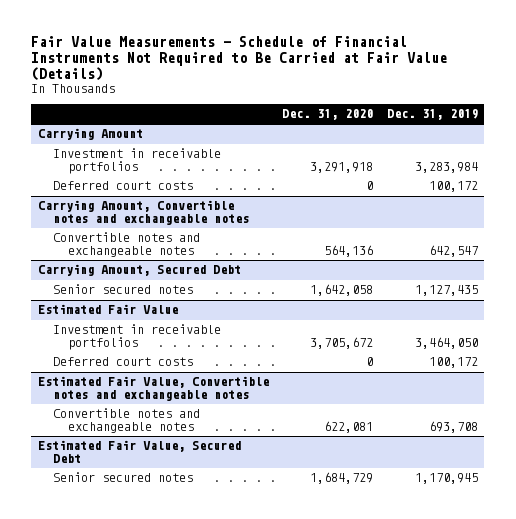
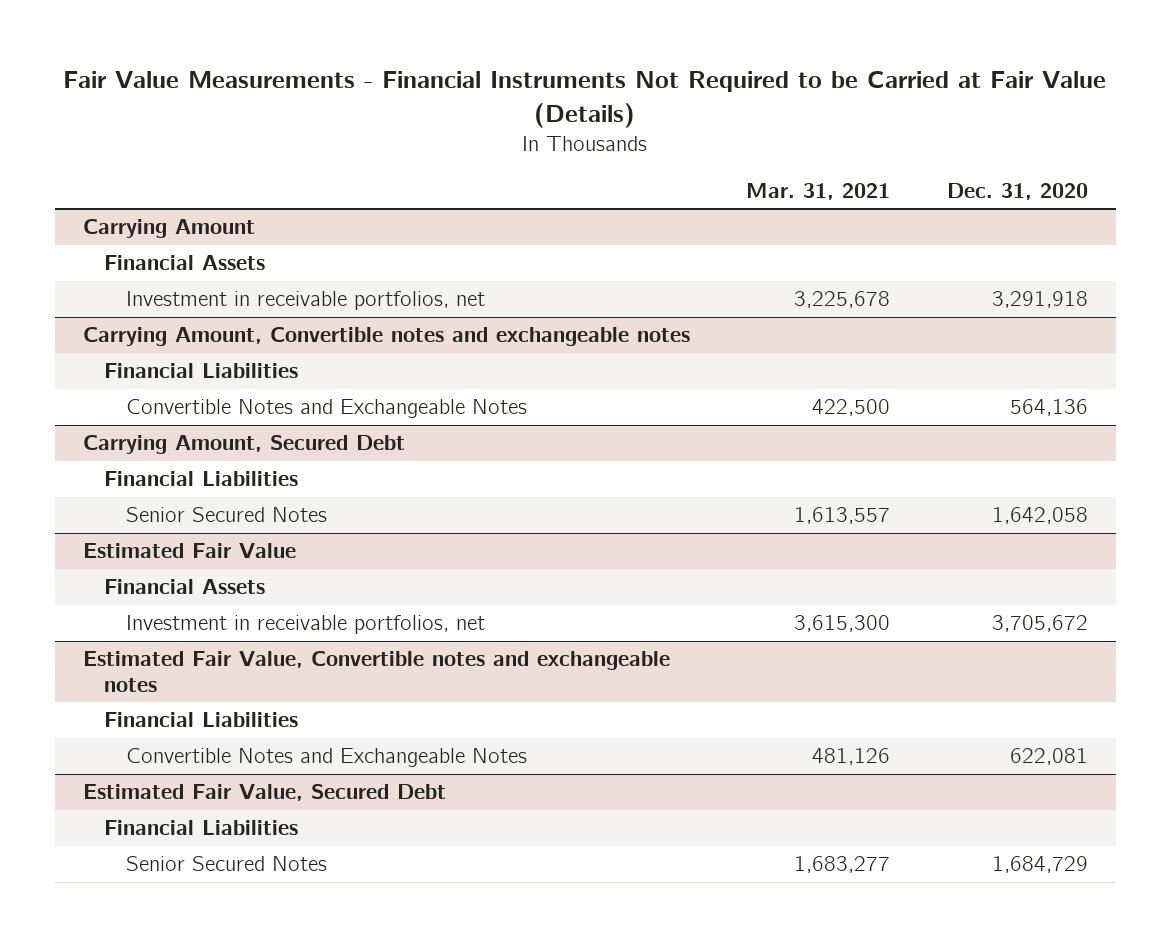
- Fair Value Measurements - Schedule of Financial Instruments Not Required to Be Carried at Fair Value (Details)
+ Fair Value Measurements - Financial Instruments Not Required to be Carried at Fair Value (Details)
- | Dec. 31, 2020 | Dec. 31, 2019
+ | Mar. 31, 2021 | Dec. 31, 2020
@ Carrying Amount
- Investment in receivable portfolios | 3,291,918 | 3,283,984
- Deferred court costs | 0 | 100,172
+ Financial Assets
+ Investment in receivable portfolios, net | 3,225,678 | 3,291,918
@ Carrying Amount, Convertible notes and exchangeable notes
- Convertible notes and exchangeable notes | 564,136 | 642,547
+ Financial Liabilities
+ Convertible Notes and Exchangeable Notes | 422,500 | 564,136
@ Carrying Amount, Secured Debt
- Senior secured notes | 1,642,058 | 1,127,435
+ Financial Liabilities
+ Senior Secured Notes | 1,613,557 | 1,642,058
@ Estimated Fair Value
- Investment in receivable portfolios | 3,705,672 | 3,464,050
- Deferred court costs | 0 | 100,172
+ Financial Assets
+ Investment in receivable portfolios, net | 3,615,300 | 3,705,672
@ Estimated Fair Value, Convertible notes and exchangeable notes
- Convertible notes and exchangeable notes | 622,081 | 693,708
+ Financial Liabilities
+ Convertible Notes and Exchangeable Notes | 481,126 | 622,081
@ Estimated Fair Value, Secured Debt
- Senior secured notes | 1,684,729 | 1,170,945
+ Financial Liabilities
+ Senior Secured Notes | 1,683,277 | 1,684,729

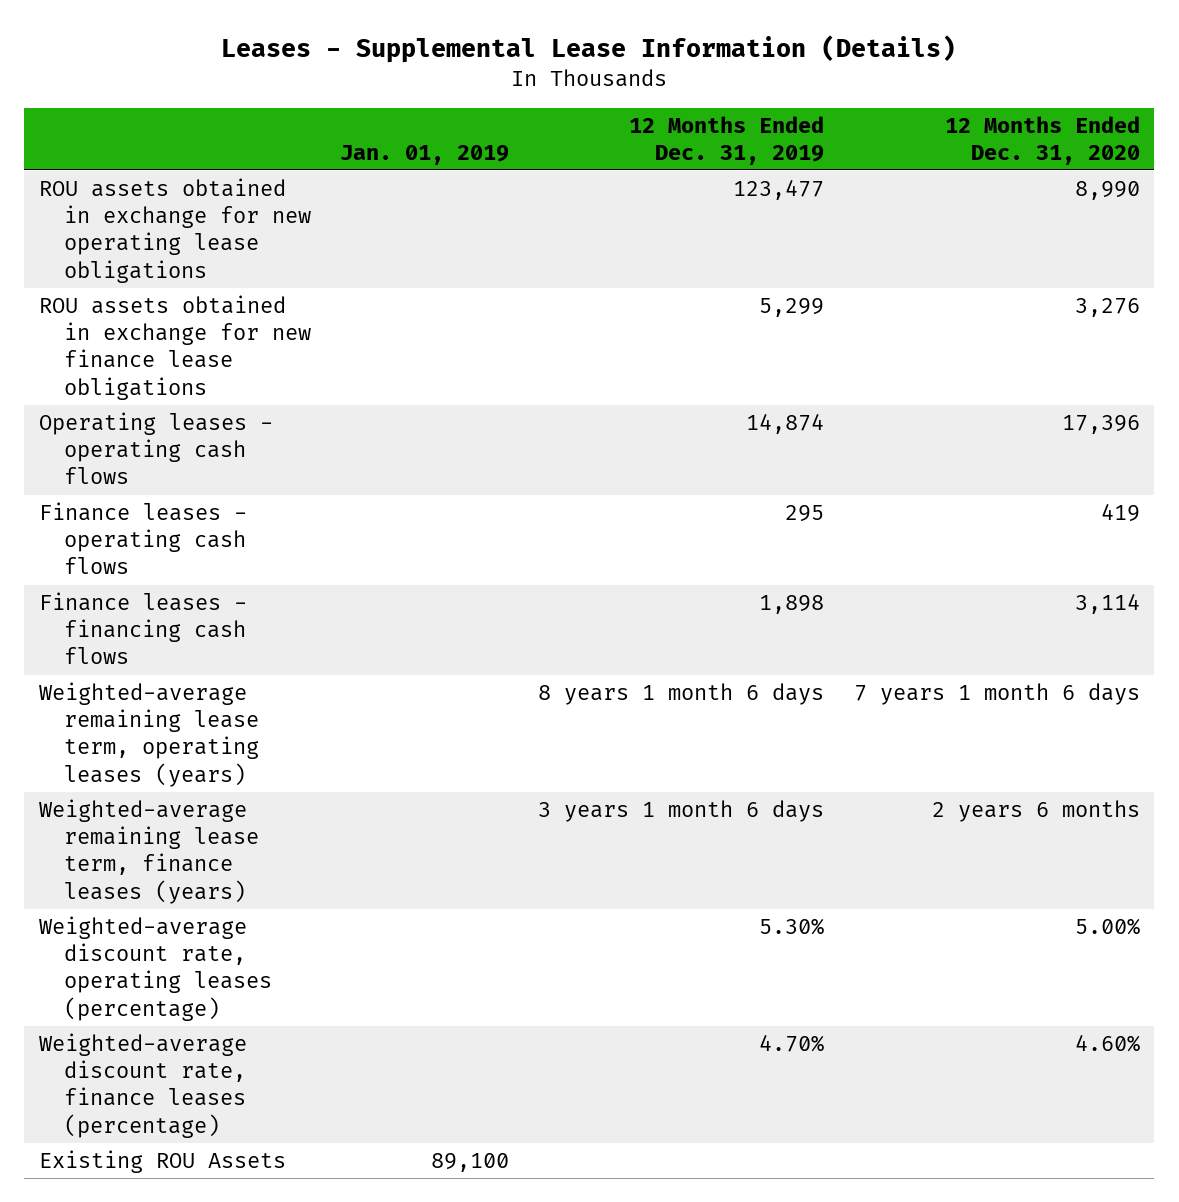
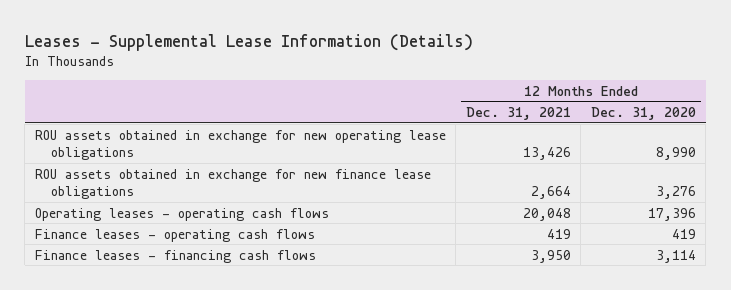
- | Jan. 01, 2019 | 12 Months Ended Dec. 31, 2019 | 12 Months Ended Dec. 31, 2020
+ | 12 Months Ended Dec. 31, 2021 | 12 Months Ended Dec. 31, 2020
- Weighted-average remaining lease term, operating leases (years) | | 8 years 1 month 6 days | 7 years 1 month 6 days
- Weighted-average remaining lease term, finance leases (years) | | 3 years 1 month 6 days | 2 years 6 months
- Weighted-average discount rate, operating leases (percentage) | | 5.30% | 5.00%
- Weighted-average discount rate, finance leases (percentage) | | 4.70% | 4.60%
- Existing ROU Assets | 89,100 | |

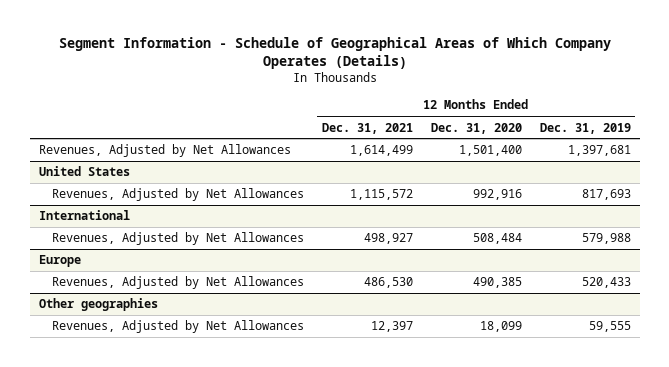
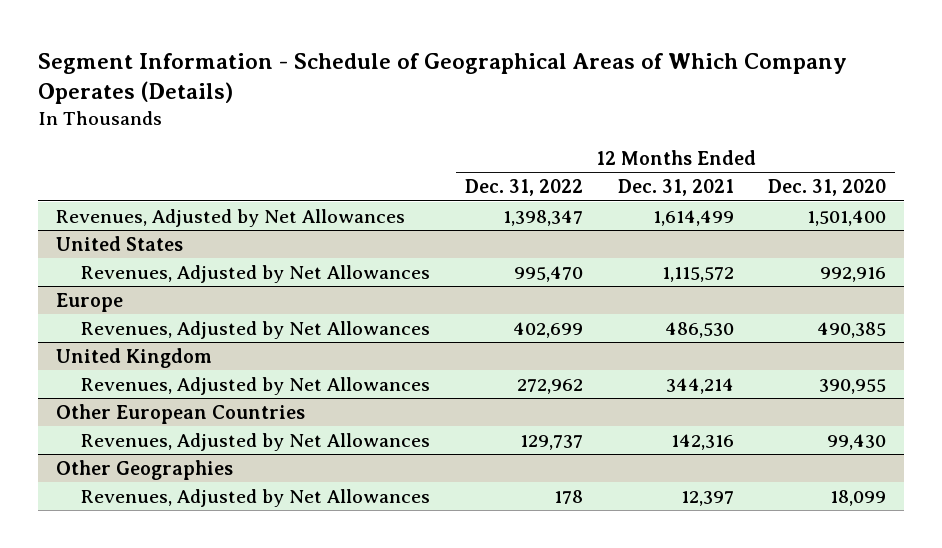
- | 12 Months Ended Dec. 31, 2021 | 12 Months Ended Dec. 31, 2020 | 12 Months Ended Dec. 31, 2019
+ | 12 Months Ended Dec. 31, 2022 | 12 Months Ended Dec. 31, 2021 | 12 Months Ended Dec. 31, 2020
- International
- Revenues, Adjusted by Net Allowances | 498,927 | 508,484 | 579,988
- Other geographies
+ United Kingdom
+ Revenues, Adjusted by Net Allowances | 272,962 | 344,214 | 390,955
+ Other European Countries
+ Revenues, Adjusted by Net Allowances | 129,737 | 142,316 | 99,430
+ Other Geographies

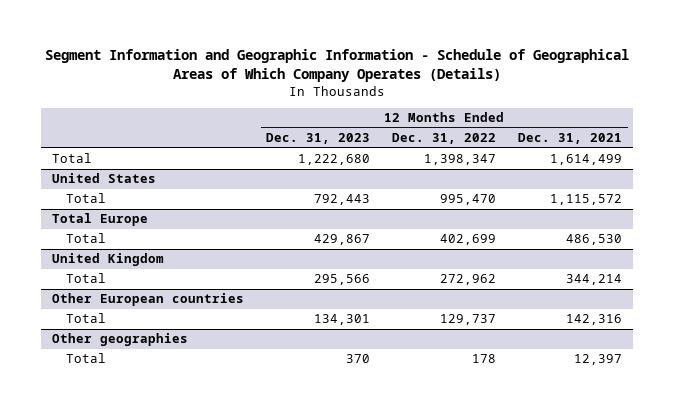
- Segment Information - Schedule of Geographical Areas of Which Company Operates (Details)
+ Segment Information and Geographic Information - Schedule of Geographical Areas of Which Company Operates (Details)
- | 12 Months Ended Dec. 31, 2022 | 12 Months Ended Dec. 31, 2021 | 12 Months Ended Dec. 31, 2020
+ | 12 Months Ended Dec. 31, 2023 | 12 Months Ended Dec. 31, 2022 | 12 Months Ended Dec. 31, 2021
- Revenues, Adjusted by Net Allowances | 1,398,347 | 1,614,499 | 1,501,400
+ Total | 1,222,680 | 1,398,347 | 1,614,499
@ United States
- Revenues, Adjusted by Net Allowances | 995,470 | 1,115,572 | 992,916
- Europe
- Revenues, Adjusted by Net Allowances | 402,699 | 486,530 | 490,385
@ United States
+ Total | 792,443 | 995,470 | 1,115,572
+ Total Europe
+ Total | 429,867 | 402,699 | 486,530
@ United Kingdom
- Revenues, Adjusted by Net Allowances | 272,962 | 344,214 | 390,955
- Other European Countries
- Revenues, Adjusted by Net Allowances | 129,737 | 142,316 | 99,430
- Other Geographies
- Revenues, Adjusted by Net Allowances | 178 | 12,397 | 18,099
@ United Kingdom
+ Total | 295,566 | 272,962 | 344,214
+ Other European countries
+ Total | 134,301 | 129,737 | 142,316
+ Other geographies
+ Total | 370 | 178 | 12,397

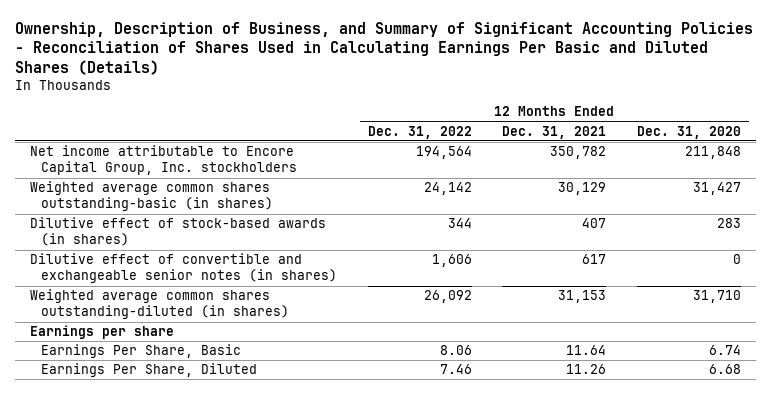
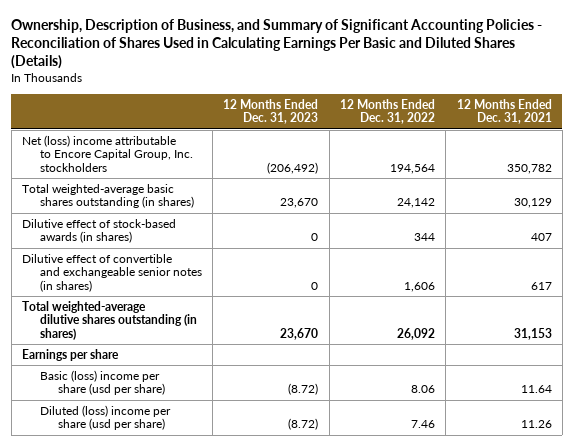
- | 12 Months Ended Dec. 31, 2022 | 12 Months Ended Dec. 31, 2021 | 12 Months Ended Dec. 31, 2020
+ | 12 Months Ended Dec. 31, 2023 | 12 Months Ended Dec. 31, 2022 | 12 Months Ended Dec. 31, 2021
- Net income attributable to Encore Capital Group, Inc. stockholders | 194,564 | 350,782 | 211,848
- Weighted average common shares outstanding-basic (in shares) | 24,142 | 30,129 | 31,427
+ Net (loss) income attributable to Encore Capital Group, Inc. stockholders | (206,492) | 194,564 | 350,782
+ Total weighted-average basic shares outstanding (in shares) | 23,670 | 24,142 | 30,129
- Weighted average common shares outstanding-diluted (in shares) | 26,092 | 31,153 | 31,710
+ Total weighted-average dilutive shares outstanding (in shares) | 23,670 | 26,092 | 31,153
- Earnings Per Share, Basic | 8.06 | 11.64 | 6.74
- Earnings Per Share, Diluted | 7.46 | 11.26 | 6.68
+ Basic (loss) income per share (usd per share) | (8.72) | 8.06 | 11.64
+ Diluted (loss) income per share (usd per share) | (8.72) | 7.46 | 11.26

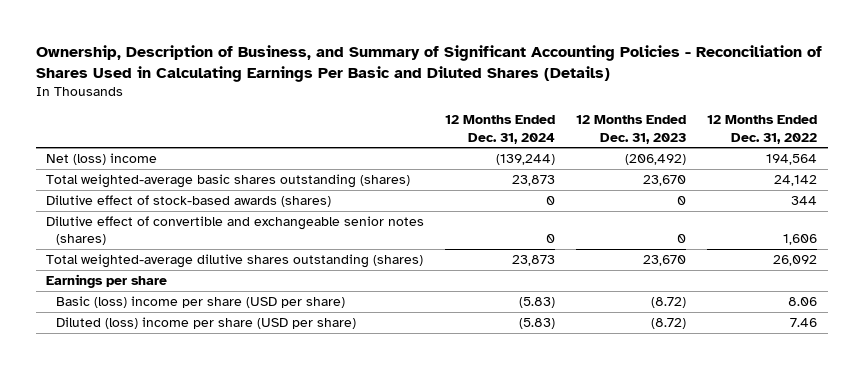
- | 12 Months Ended Dec. 31, 2023 | 12 Months Ended Dec. 31, 2022 | 12 Months Ended Dec. 31, 2021
+ | 12 Months Ended Dec. 31, 2024 | 12 Months Ended Dec. 31, 2023 | 12 Months Ended Dec. 31, 2022
- Net (loss) income attributable to Encore Capital Group, Inc. stockholders | (206,492) | 194,564 | 350,782
- Total weighted-average basic shares outstanding (in shares) | 23,670 | 24,142 | 30,129
- Dilutive effect of stock-based awards (in shares) | 0 | 344 | 407
- Dilutive effect of convertible and exchangeable senior notes (in shares) | 0 | 1,606 | 617
- Total weighted-average dilutive shares outstanding (in shares) | 23,670 | 26,092 | 31,153
+ Net (loss) income | (139,244) | (206,492) | 194,564
+ Total weighted-average basic shares outstanding (shares) | 23,873 | 23,670 | 24,142
+ Dilutive effect of stock-based awards (shares) | 0 | 0 | 344
+ Dilutive effect of convertible and exchangeable senior notes (shares) | 0 | 0 | 1,606
+ Total weighted-average dilutive shares outstanding (shares) | 23,873 | 23,670 | 26,092
- Basic (loss) income per share (usd per share) | (8.72) | 8.06 | 11.64
- Diluted (loss) income per share (usd per share) | (8.72) | 7.46 | 11.26
+ Basic (loss) income per share (USD per share) | (5.83) | (8.72) | 8.06
+ Diluted (loss) income per share (USD per share) | (5.83) | (8.72) | 7.46

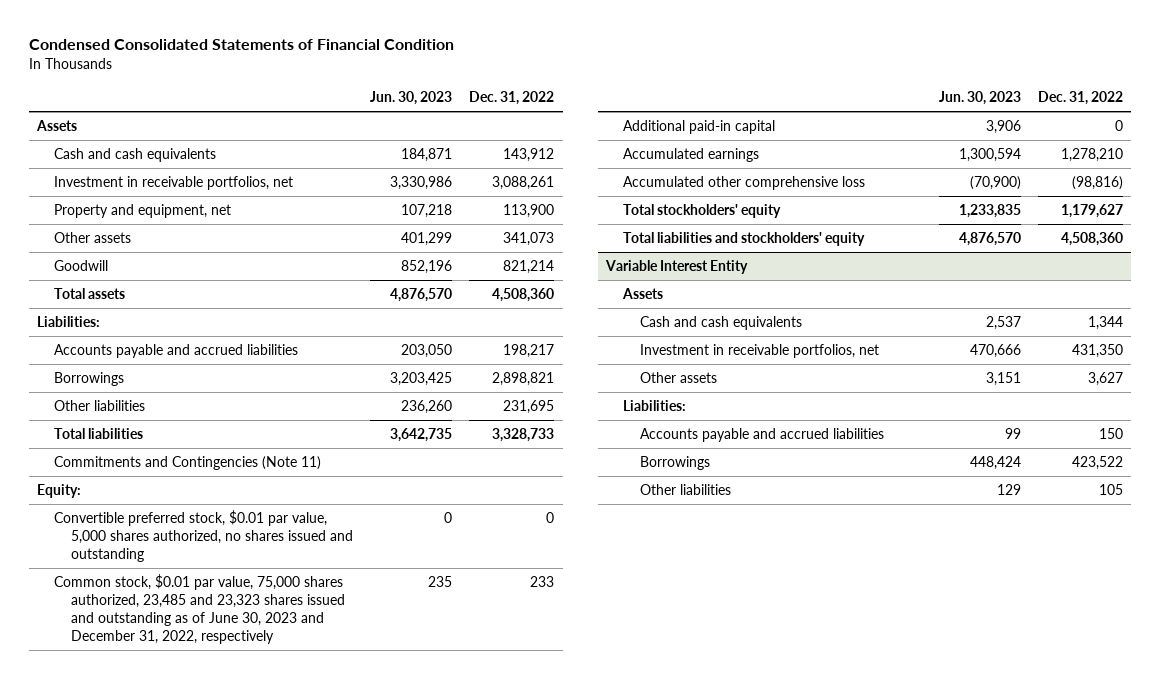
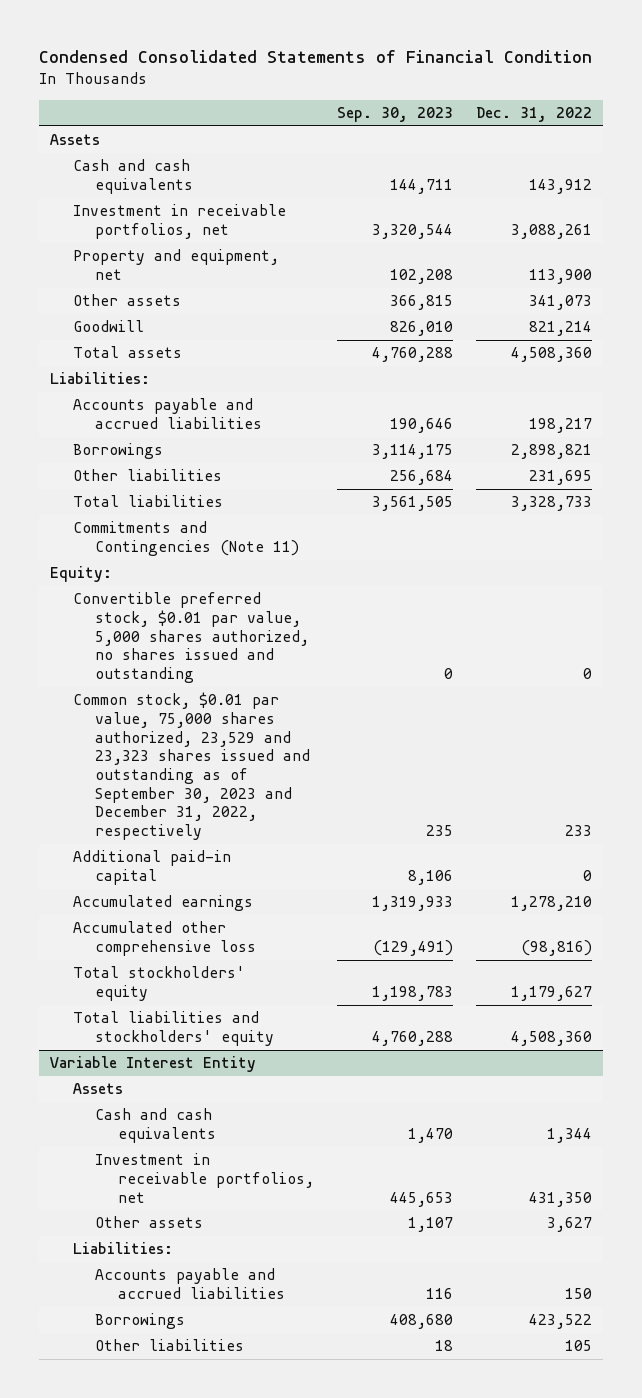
- | Jun. 30, 2023 | Dec. 31, 2022
+ | Sep. 30, 2023 | Dec. 31, 2022
- Common stock, $0.01 par value, 75,000 shares authorized, 23,485 and 23,323 shares issued and outstanding as of June 30, 2023 and December 31, 2022, respectively | 235 | 233
+ Common stock, $0.01 par value, 75,000 shares authorized, 23,529 and 23,323 shares issued and outstanding as of September 30, 2023 and December 31, 2022, respectively | 235 | 233

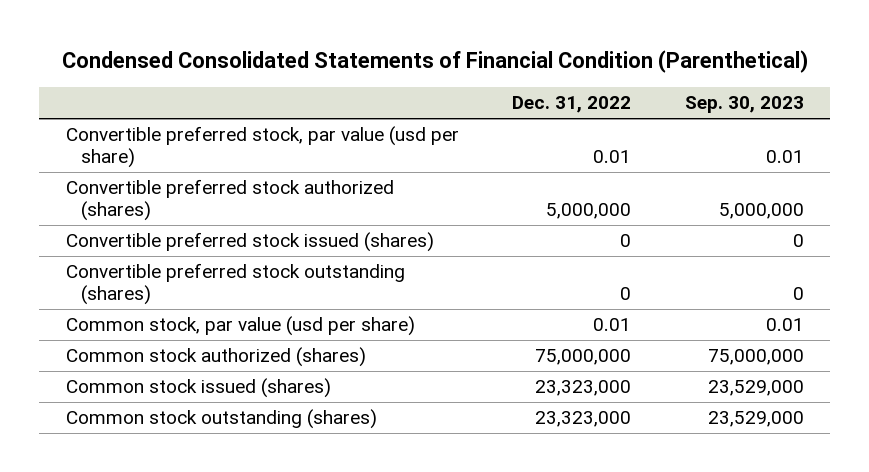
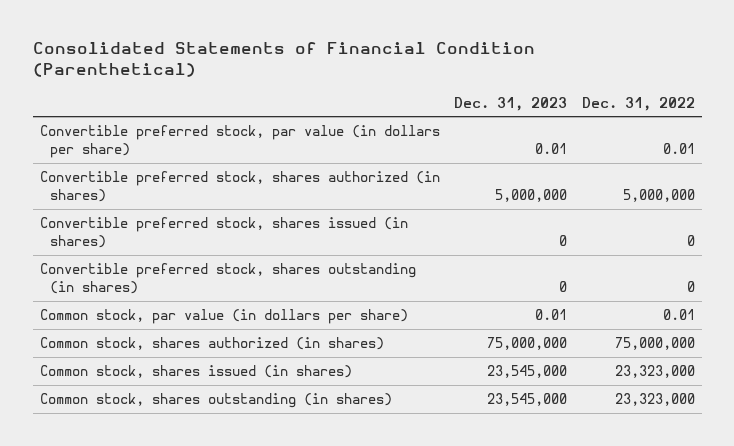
- Condensed Consolidated Statements of Financial Condition (Parenthetical)
+ Consolidated Statements of Financial Condition (Parenthetical)
- | Dec. 31, 2022 | Sep. 30, 2023
+ | Dec. 31, 2023 | Dec. 31, 2022
- Convertible preferred stock, par value (usd per share) | 0.01 | 0.01
- Convertible preferred stock authorized (shares) | 5,000,000 | 5,000,000
- Convertible preferred stock issued (shares) | 0 | 0
- Convertible preferred stock outstanding (shares) | 0 | 0
- Common stock, par value (usd per share) | 0.01 | 0.01
- Common stock authorized (shares) | 75,000,000 | 75,000,000
- Common stock issued (shares) | 23,323,000 | 23,529,000
- Common stock outstanding (shares) | 23,323,000 | 23,529,000
+ Convertible preferred stock, par value (in dollars per share) | 0.01 | 0.01
+ Convertible preferred stock, shares authorized (in shares) | 5,000,000 | 5,000,000
+ Convertible preferred stock, shares issued (in shares) | 0 | 0
+ Convertible preferred stock, shares outstanding (in shares) | 0 | 0
+ Common stock, par value (in dollars per share) | 0.01 | 0.01
+ Common stock, shares authorized (in shares) | 75,000,000 | 75,000,000
+ Common stock, shares issued (in shares) | 23,545,000 | 23,323,000
+ Common stock, shares outstanding (in shares) | 23,545,000 | 23,323,000

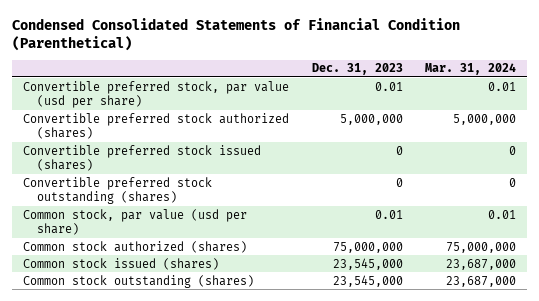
- Consolidated Statements of Financial Condition (Parenthetical)
+ Condensed Consolidated Statements of Financial Condition (Parenthetical)
- | Dec. 31, 2023 | Dec. 31, 2022
+ | Dec. 31, 2023 | Mar. 31, 2024
- Convertible preferred stock, par value (in dollars per share) | 0.01 | 0.01
- Convertible preferred stock, shares authorized (in shares) | 5,000,000 | 5,000,000
- Convertible preferred stock, shares issued (in shares) | 0 | 0
- Convertible preferred stock, shares outstanding (in shares) | 0 | 0
- Common stock, par value (in dollars per share) | 0.01 | 0.01
- Common stock, shares authorized (in shares) | 75,000,000 | 75,000,000
- Common stock, shares issued (in shares) | 23,545,000 | 23,323,000
- Common stock, shares outstanding (in shares) | 23,545,000 | 23,323,000
+ Convertible preferred stock, par value (usd per share) | 0.01 | 0.01
+ Convertible preferred stock authorized (shares) | 5,000,000 | 5,000,000
+ Convertible preferred stock issued (shares) | 0 | 0
+ Convertible preferred stock outstanding (shares) | 0 | 0
+ Common stock, par value (usd per share) | 0.01 | 0.01
+ Common stock authorized (shares) | 75,000,000 | 75,000,000
+ Common stock issued (shares) | 23,545,000 | 23,687,000
+ Common stock outstanding (shares) | 23,545,000 | 23,687,000

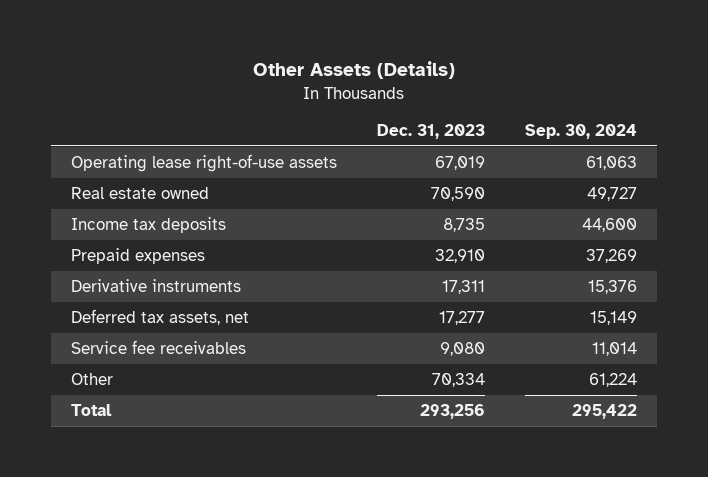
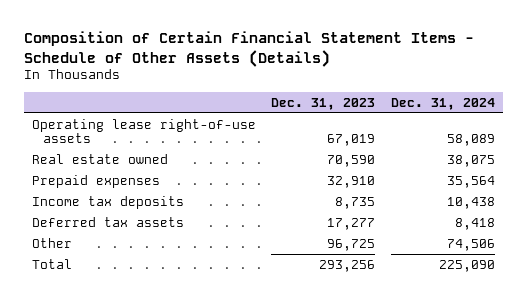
- Other Assets (Details)
+ Composition of Certain Financial Statement Items - Schedule of Other Assets (Details)
- | Dec. 31, 2023 | Sep. 30, 2024
+ | Dec. 31, 2023 | Dec. 31, 2024
- Derivative instruments | 17,311 | 15,376
- Deferred tax assets, net | 17,277 | 15,149
- Service fee receivables | 9,080 | 11,014
- Other | 70,334 | 61,224
moved down: Income tax deposits | 8,735 | 10,438
+ Deferred tax assets | 17,277 | 8,418
+ Other | 96,725 | 74,506

